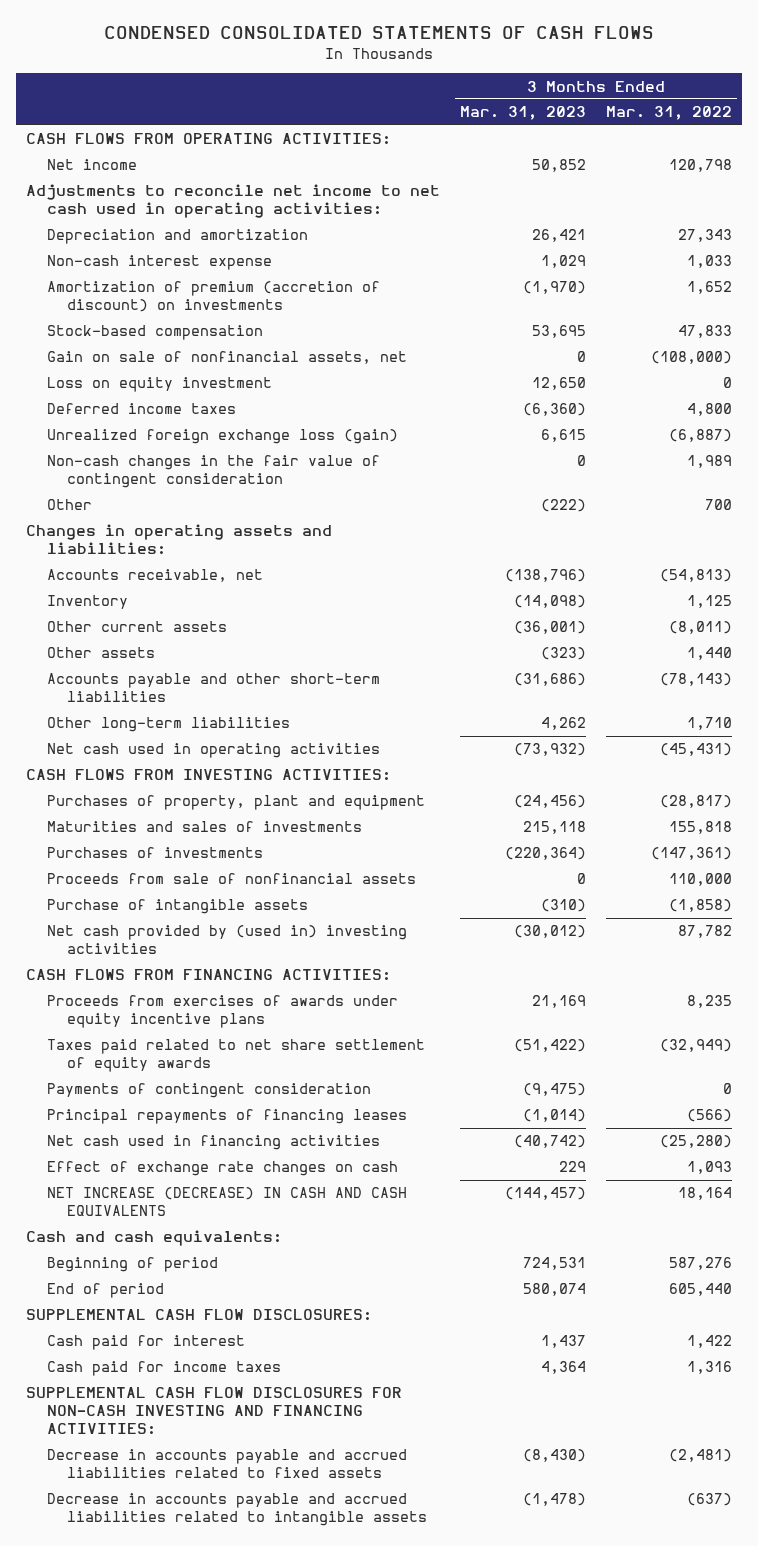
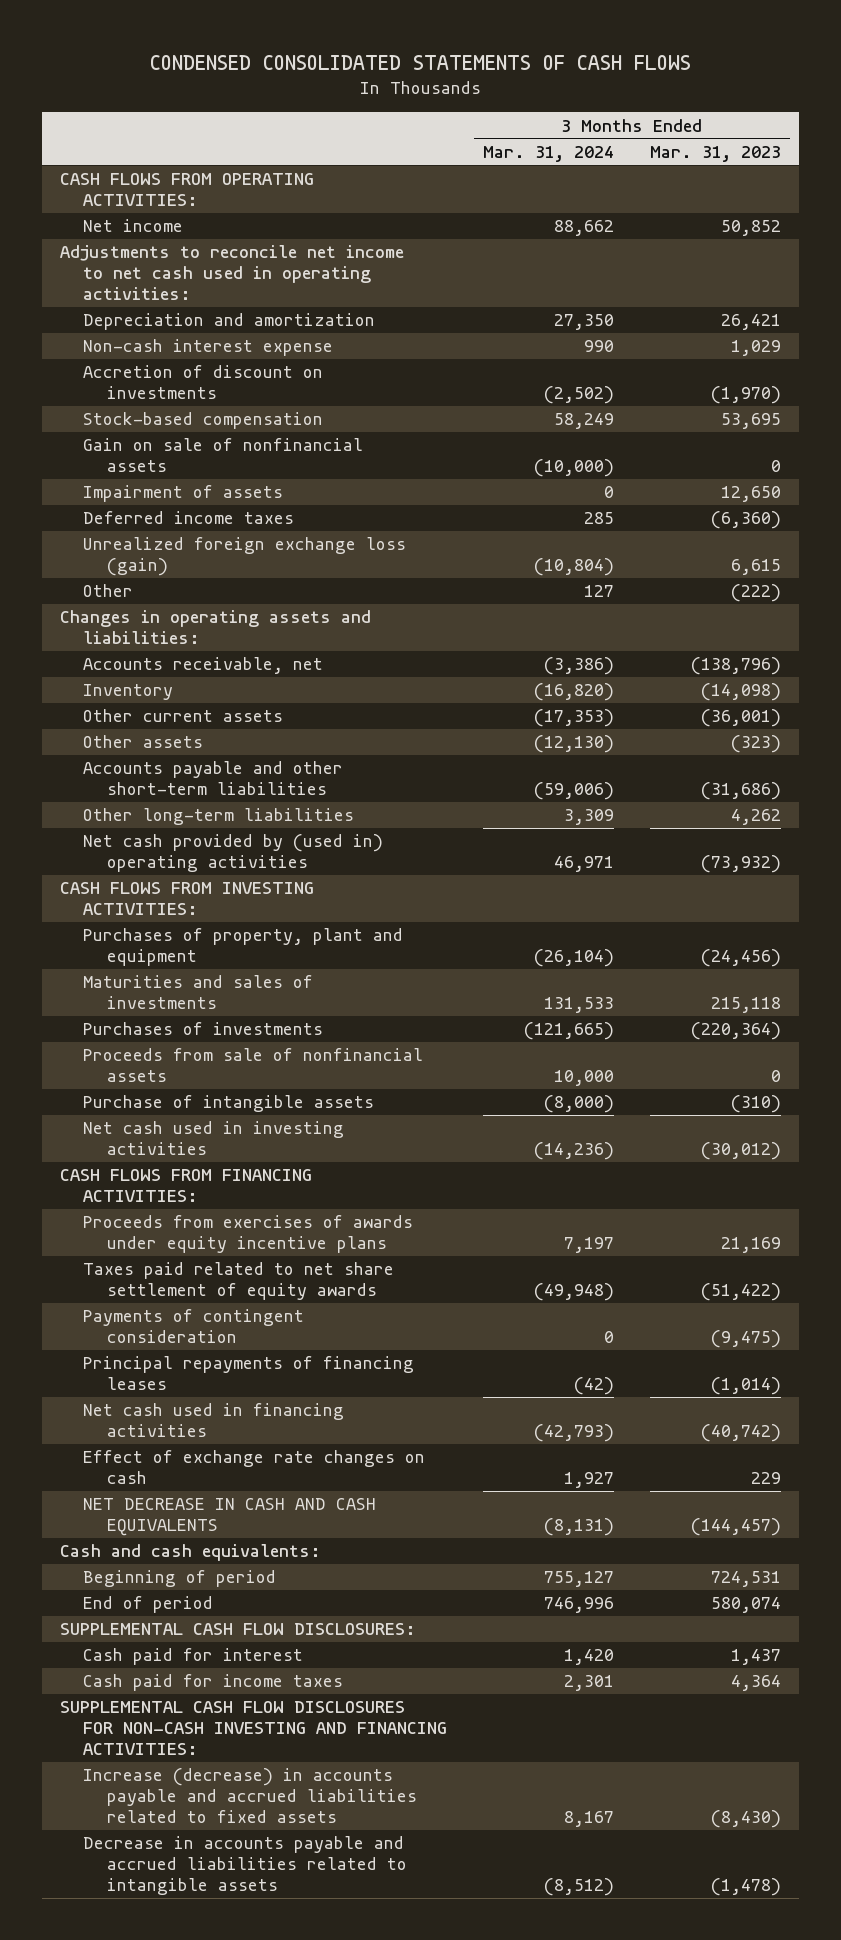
- | 3 Months Ended Mar. 31, 2023 | 3 Months Ended Mar. 31, 2022
+ | 3 Months Ended Mar. 31, 2024 | 3 Months Ended Mar. 31, 2023
- Amortization of premium (accretion of discount) on investments | (1,970) | 1,652
+ Accretion of discount on investments | (2,502) | (1,970)
- Gain on sale of nonfinancial assets, net | 0 | (108,000)
- Loss on equity investment | 12,650 | 0
+ Gain on sale of nonfinancial assets | (10,000) | 0
+ Impairment of assets | 0 | 12,650
- Non-cash changes in the fair value of contingent consideration | 0 | 1,989
- Net cash used in operating activities | (73,932) | (45,431)
+ Net cash provided by (used in) operating activities | 46,971 | (73,932)
- Net cash provided by (used in) investing activities | (30,012) | 87,782
+ Net cash used in investing activities | (14,236) | (30,012)
- NET INCREASE (DECREASE) IN CASH AND CASH EQUIVALENTS | (144,457) | 18,164
+ NET DECREASE IN CASH AND CASH EQUIVALENTS | (8,131) | (144,457)
- Decrease in accounts payable and accrued liabilities related to fixed assets | (8,430) | (2,481)
+ Increase (decrease) in accounts payable and accrued liabilities related to fixed assets | 8,167 | (8,430)

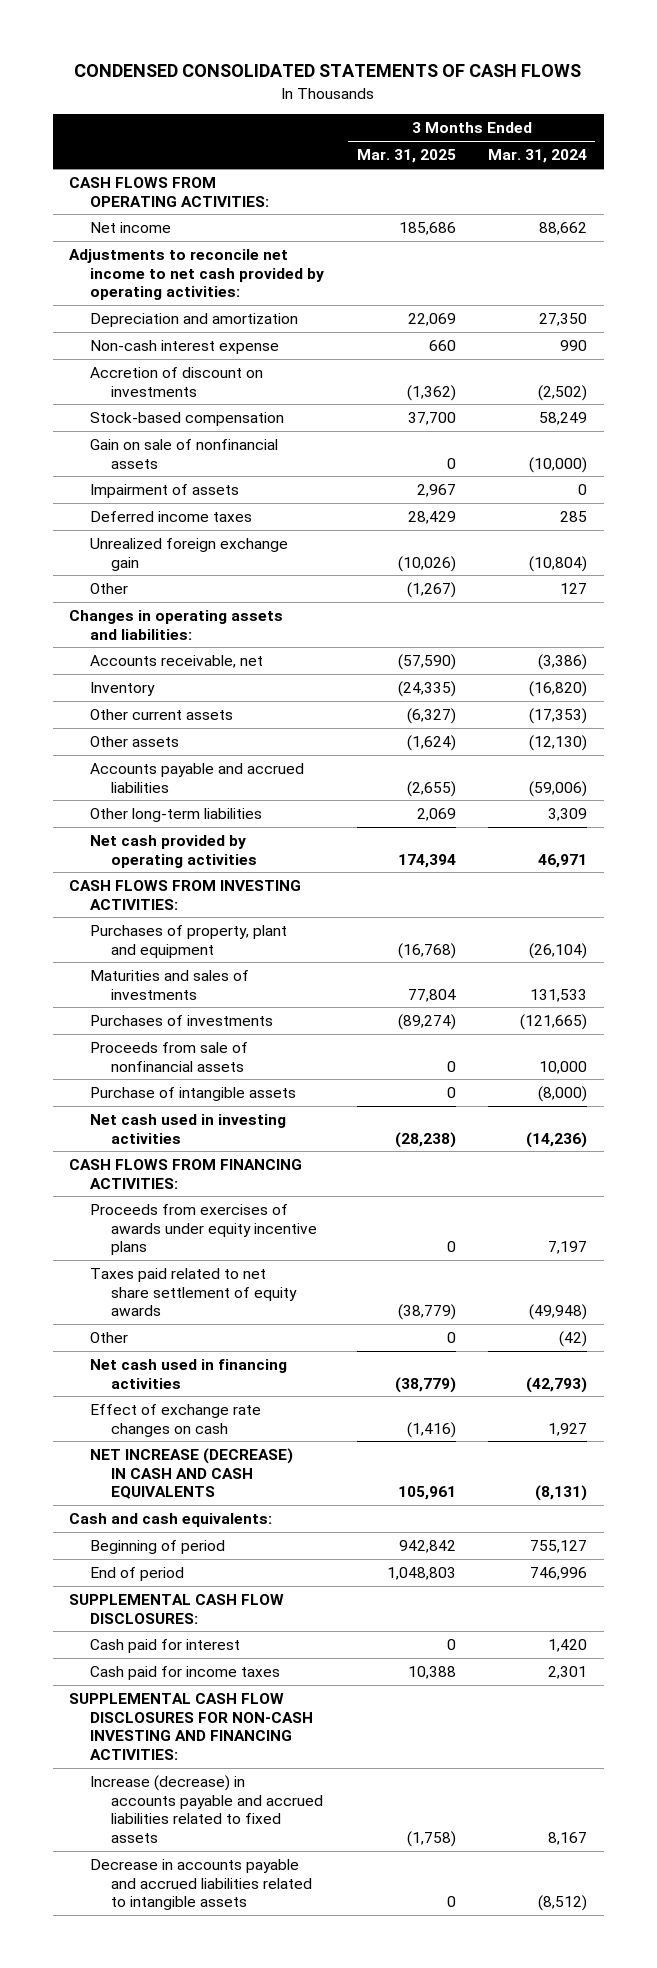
- | 3 Months Ended Mar. 31, 2024 | 3 Months Ended Mar. 31, 2023
+ | 3 Months Ended Mar. 31, 2025 | 3 Months Ended Mar. 31, 2024
- Adjustments to reconcile net income to net cash used in operating activities:
+ Adjustments to reconcile net income to net cash provided by operating activities:
- Unrealized foreign exchange loss (gain) | (10,804) | 6,615
+ Unrealized foreign exchange gain | (10,026) | (10,804)
- Accounts payable and other short-term liabilities | (59,006) | (31,686)
+ Accounts payable and accrued liabilities | (2,655) | (59,006)
- Net cash provided by (used in) operating activities | 46,971 | (73,932)
+ Net cash provided by operating activities | 174,394 | 46,971
- Payments of contingent consideration | 0 | (9,475)
- Principal repayments of financing leases | (42) | (1,014)
+ Other | 0 | (42)
- NET DECREASE IN CASH AND CASH EQUIVALENTS | (8,131) | (144,457)
+ NET INCREASE (DECREASE) IN CASH AND CASH EQUIVALENTS | 105,961 | (8,131)

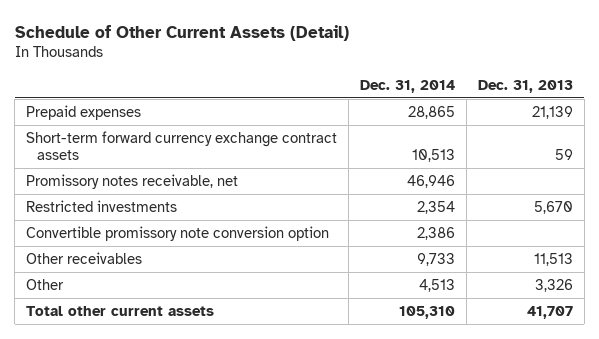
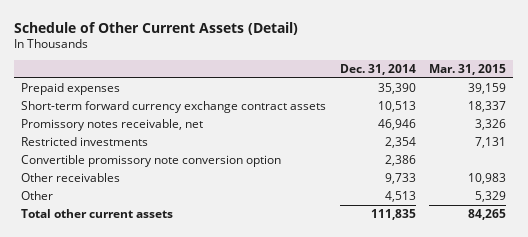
- | Dec. 31, 2014 | Dec. 31, 2013
+ | Dec. 31, 2014 | Mar. 31, 2015
- Prepaid expenses | 28,865 | 21,139
+ Prepaid expenses | 35,390 | 39,159
- Total other current assets | 105,310 | 41,707
+ Total other current assets | 111,835 | 84,265

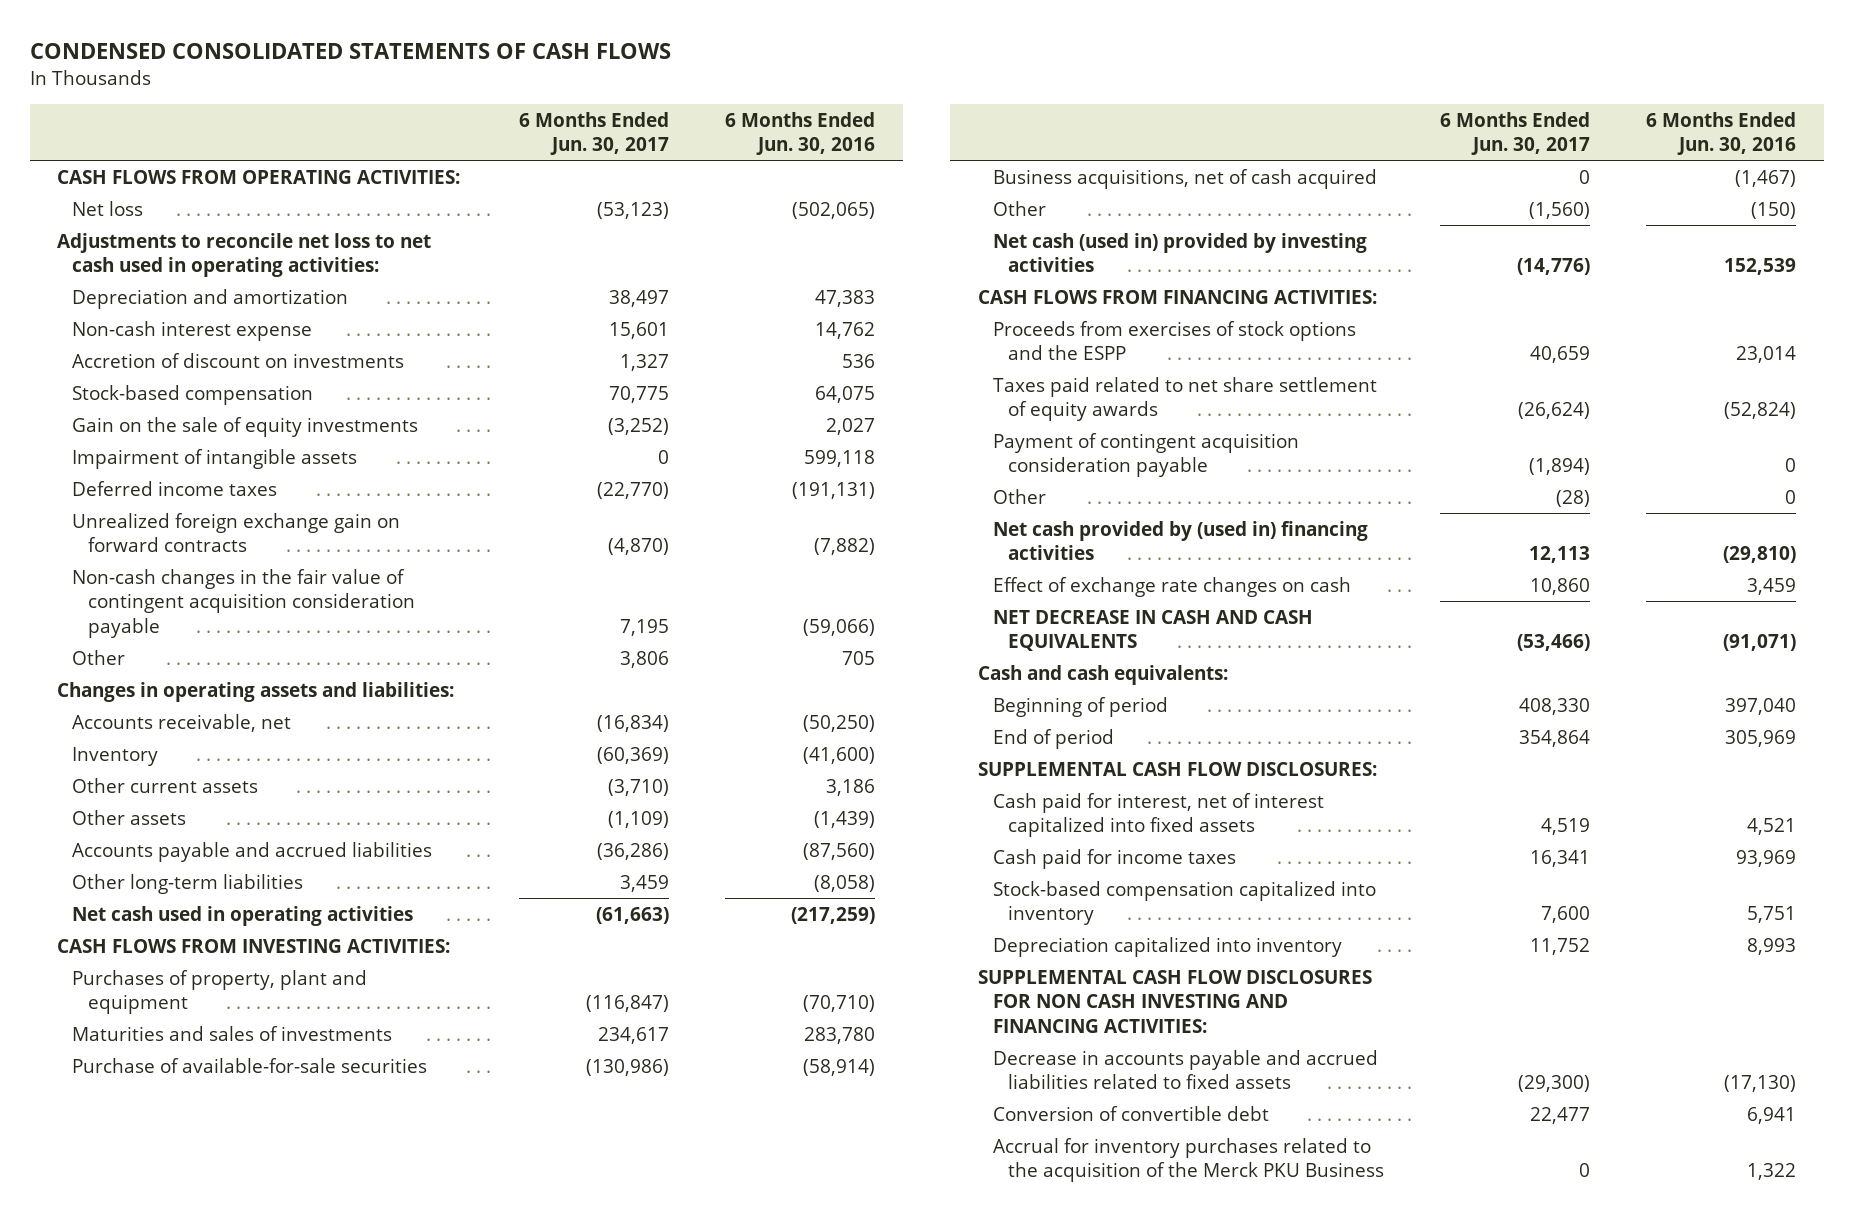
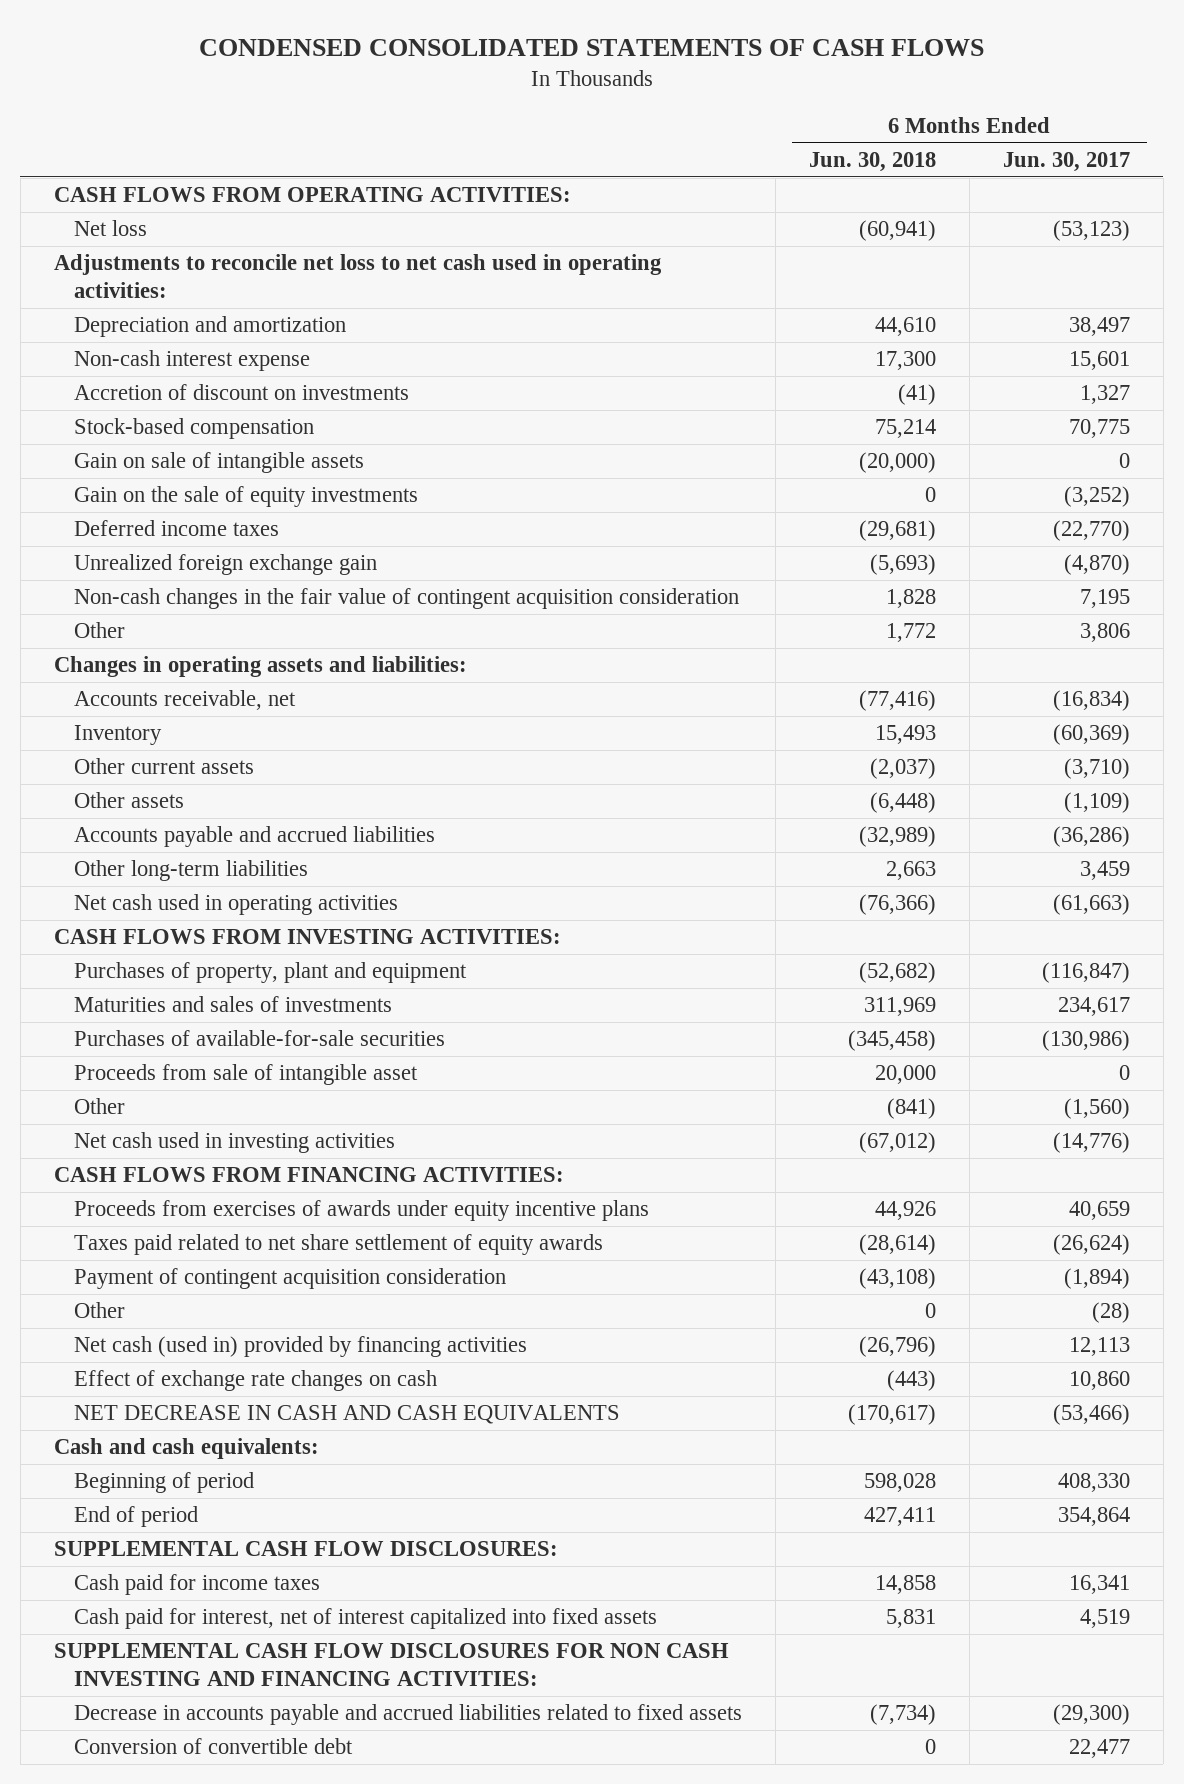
- | 6 Months Ended Jun. 30, 2017 | 6 Months Ended Jun. 30, 2016
+ | 6 Months Ended Jun. 30, 2018 | 6 Months Ended Jun. 30, 2017
+ Gain on sale of intangible assets | (20,000) | 0
- Impairment of intangible assets | 0 | 599,118
- Unrealized foreign exchange gain on forward contracts | (4,870) | (7,882)
- Non-cash changes in the fair value of contingent acquisition consideration payable | 7,195 | (59,066)
+ Unrealized foreign exchange gain | (5,693) | (4,870)
+ Non-cash changes in the fair value of contingent acquisition consideration | 1,828 | 7,195
- Purchase of available-for-sale securities | (130,986) | (58,914)
- Business acquisitions, net of cash acquired | 0 | (1,467)
+ Purchases of available-for-sale securities | (345,458) | (130,986)
+ Proceeds from sale of intangible asset | 20,000 | 0
- Net cash (used in) provided by investing activities | (14,776) | 152,539
+ Net cash used in investing activities | (67,012) | (14,776)
- Proceeds from exercises of stock options and the ESPP | 40,659 | 23,014
+ Proceeds from exercises of awards under equity incentive plans | 44,926 | 40,659
- Payment of contingent acquisition consideration payable | (1,894) | 0
+ Payment of contingent acquisition consideration | (43,108) | (1,894)
- Net cash provided by (used in) financing activities | 12,113 | (29,810)
+ Net cash (used in) provided by financing activities | (26,796) | 12,113
- Stock-based compensation capitalized into inventory | 7,600 | 5,751
- Depreciation capitalized into inventory | 11,752 | 8,993
moved down: Cash paid for interest, net of interest capitalized into fixed assets | 5,831 | 4,519
- Accrual for inventory purchases related to the acquisition of the Merck PKU Business | 0 | 1,322

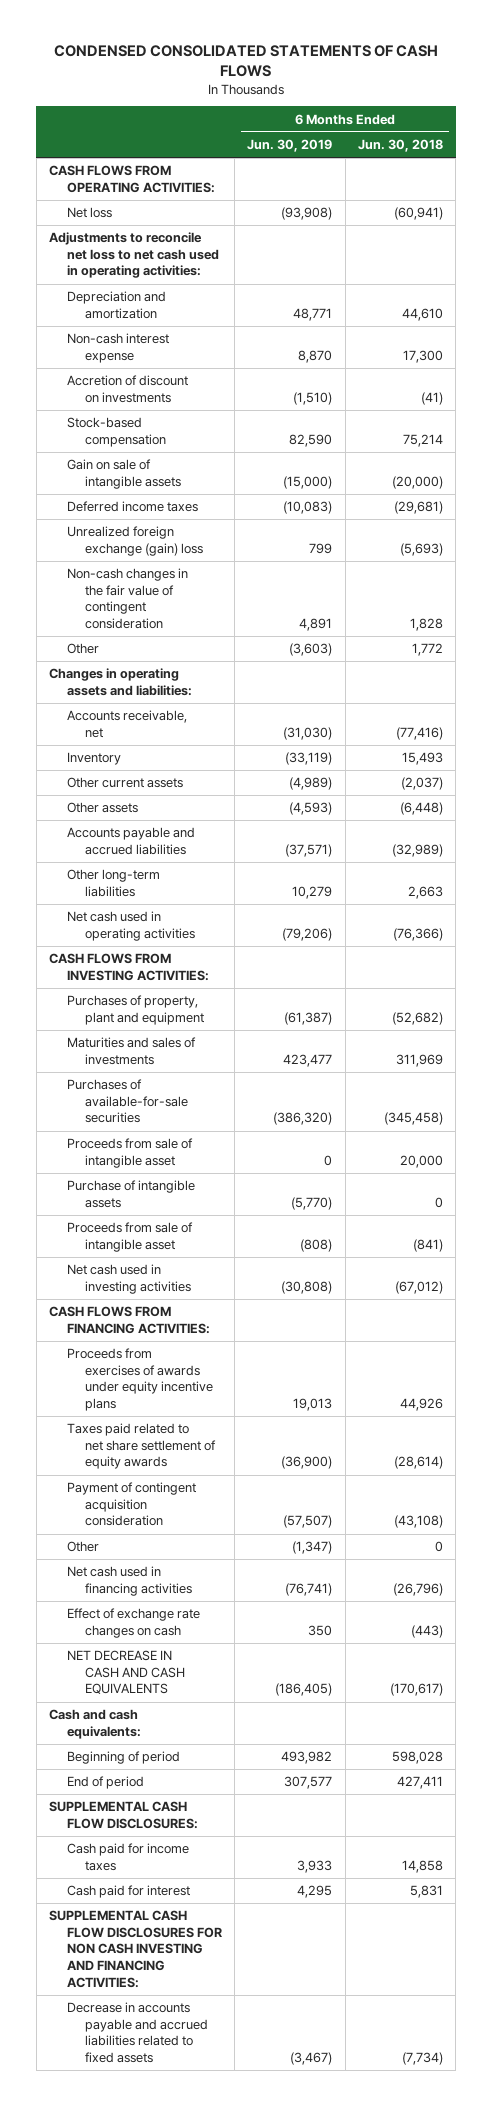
- | 6 Months Ended Jun. 30, 2018 | 6 Months Ended Jun. 30, 2017
+ | 6 Months Ended Jun. 30, 2019 | 6 Months Ended Jun. 30, 2018
- Gain on the sale of equity investments | 0 | (3,252)
- Unrealized foreign exchange gain | (5,693) | (4,870)
- Non-cash changes in the fair value of contingent acquisition consideration | 1,828 | 7,195
+ Unrealized foreign exchange (gain) loss | 799 | (5,693)
+ Non-cash changes in the fair value of contingent consideration | 4,891 | 1,828
- Other | (841) | (1,560)
+ Purchase of intangible assets | (5,770) | 0
+ Proceeds from sale of intangible asset | (808) | (841)
- Net cash (used in) provided by financing activities | (26,796) | 12,113
+ Net cash used in financing activities | (76,741) | (26,796)
- Cash paid for interest, net of interest capitalized into fixed assets | 5,831 | 4,519
+ Cash paid for interest | 4,295 | 5,831
- Conversion of convertible debt | 0 | 22,477

